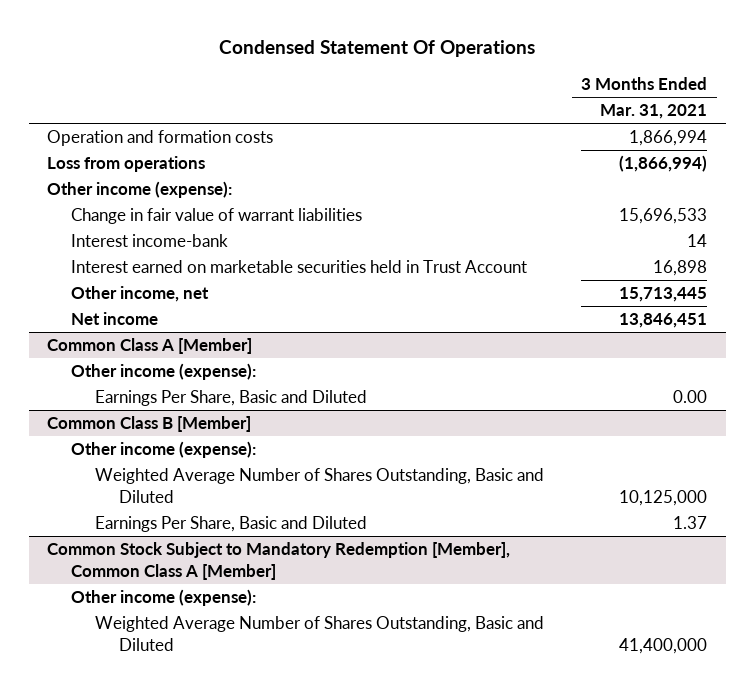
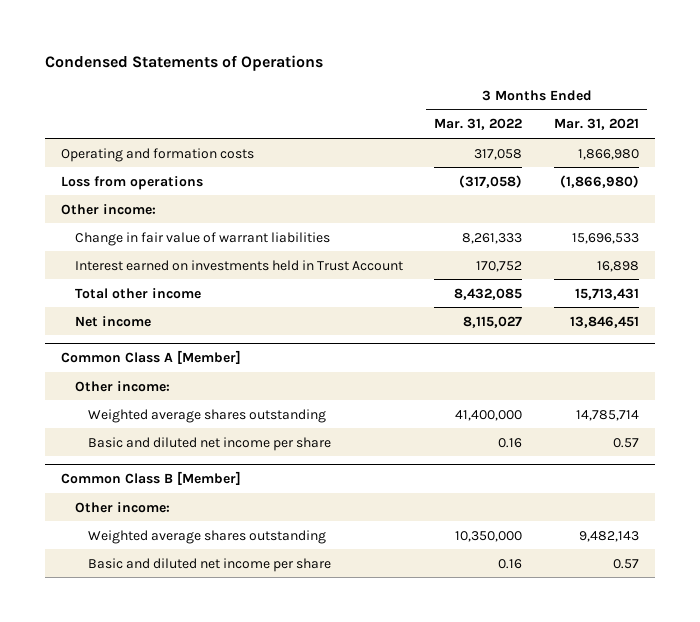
- Condensed Statement Of Operations
+ Condensed Statements of Operations
- | 3 Months Ended Mar. 31, 2021
+ | 3 Months Ended Mar. 31, 2022 | 3 Months Ended Mar. 31, 2021
- Operation and formation costs | 1,866,994
- Loss from operations | (1,866,994)
- Other income (expense):
+ Operating and formation costs | 317,058 | 1,866,980
+ Loss from operations | (317,058) | (1,866,980)
+ Other income:
- Interest income-bank | 14
- Interest earned on marketable securities held in Trust Account | 16,898
- Other income, net | 15,713,445
+ Interest earned on investments held in Trust Account | 170,752 | 16,898
+ Total other income | 8,432,085 | 15,713,431
@ Common Class A [Member]
- Other income (expense):
- Earnings Per Share, Basic and Diluted | 0.00
+ Other income:
+ Weighted average shares outstanding | 41,400,000 | 14,785,714
+ Basic and diluted net income per share | 0.16 | 0.57
@ Common Class B [Member]
- Other income (expense):
- Weighted Average Number of Shares Outstanding, Basic and Diluted | 10,125,000
- Earnings Per Share, Basic and Diluted | 1.37
- Common Stock Subject to Mandatory Redemption [Member], Common Class A [Member]
- Other income (expense):
- Weighted Average Number of Shares Outstanding, Basic and Diluted | 41,400,000
@ Common Class B [Member]
+ Other income:
+ Weighted average shares outstanding | 10,350,000 | 9,482,143
+ Basic and diluted net income per share | 0.16 | 0.57

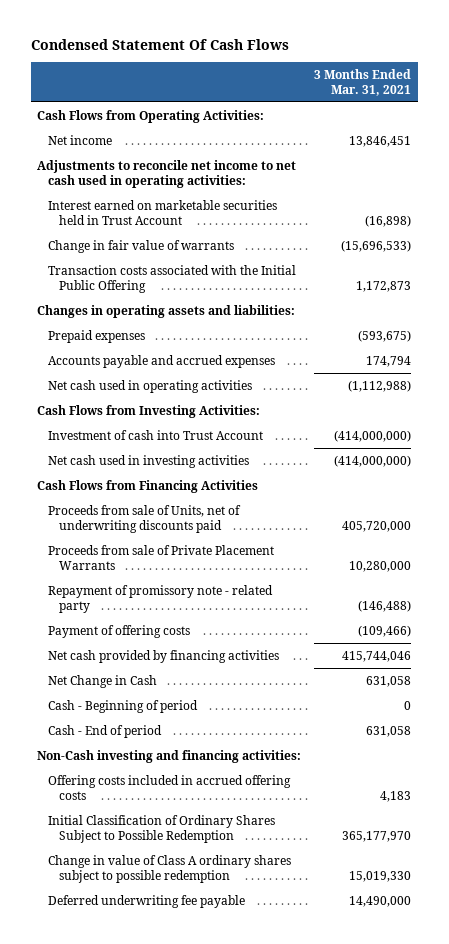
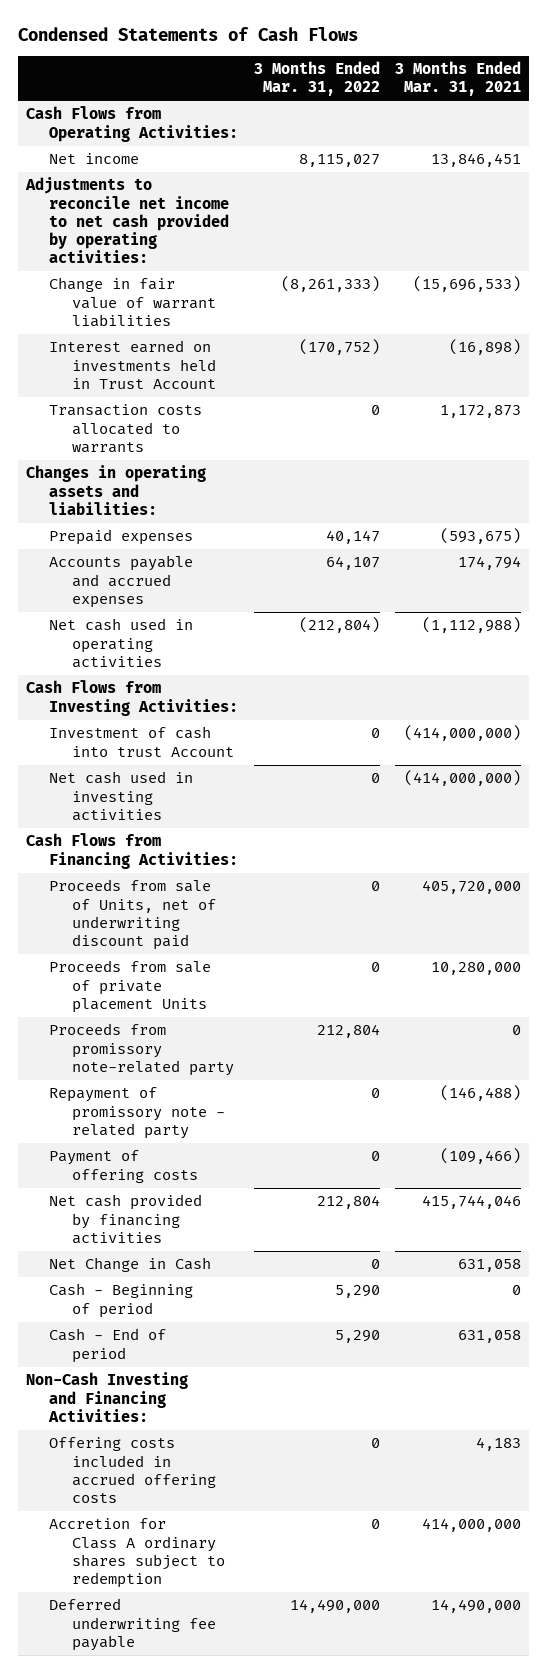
- Condensed Statement Of Cash Flows
+ Condensed Statements of Cash Flows
- | 3 Months Ended Mar. 31, 2021
+ | 3 Months Ended Mar. 31, 2022 | 3 Months Ended Mar. 31, 2021
- Adjustments to reconcile net income to net cash used in operating activities:
- Interest earned on marketable securities held in Trust Account | (16,898)
- Change in fair value of warrants | (15,696,533)
- Transaction costs associated with the Initial Public Offering | 1,172,873
+ Adjustments to reconcile net income to net cash provided by operating activities:
+ Change in fair value of warrant liabilities | (8,261,333) | (15,696,533)
+ Interest earned on investments held in Trust Account | (170,752) | (16,898)
+ Transaction costs allocated to warrants | 0 | 1,172,873
- Investment of cash into Trust Account | (414,000,000)
+ Investment of cash into trust Account | 0 | (414,000,000)
- Cash Flows from Financing Activities
- Proceeds from sale of Units, net of underwriting discounts paid | 405,720,000
- Proceeds from sale of Private Placement Warrants | 10,280,000
+ Cash Flows from Financing Activities:
+ Proceeds from sale of Units, net of underwriting discount paid | 0 | 405,720,000
+ Proceeds from sale of private placement Units | 0 | 10,280,000
+ Proceeds from promissory note-related party | 212,804 | 0
- Non-Cash investing and financing activities:
+ Non-Cash Investing and Financing Activities:
- Initial Classification of Ordinary Shares Subject to Possible Redemption | 365,177,970
- Change in value of Class A ordinary shares subject to possible redemption | 15,019,330
+ Accretion for Class A ordinary shares subject to redemption | 0 | 414,000,000

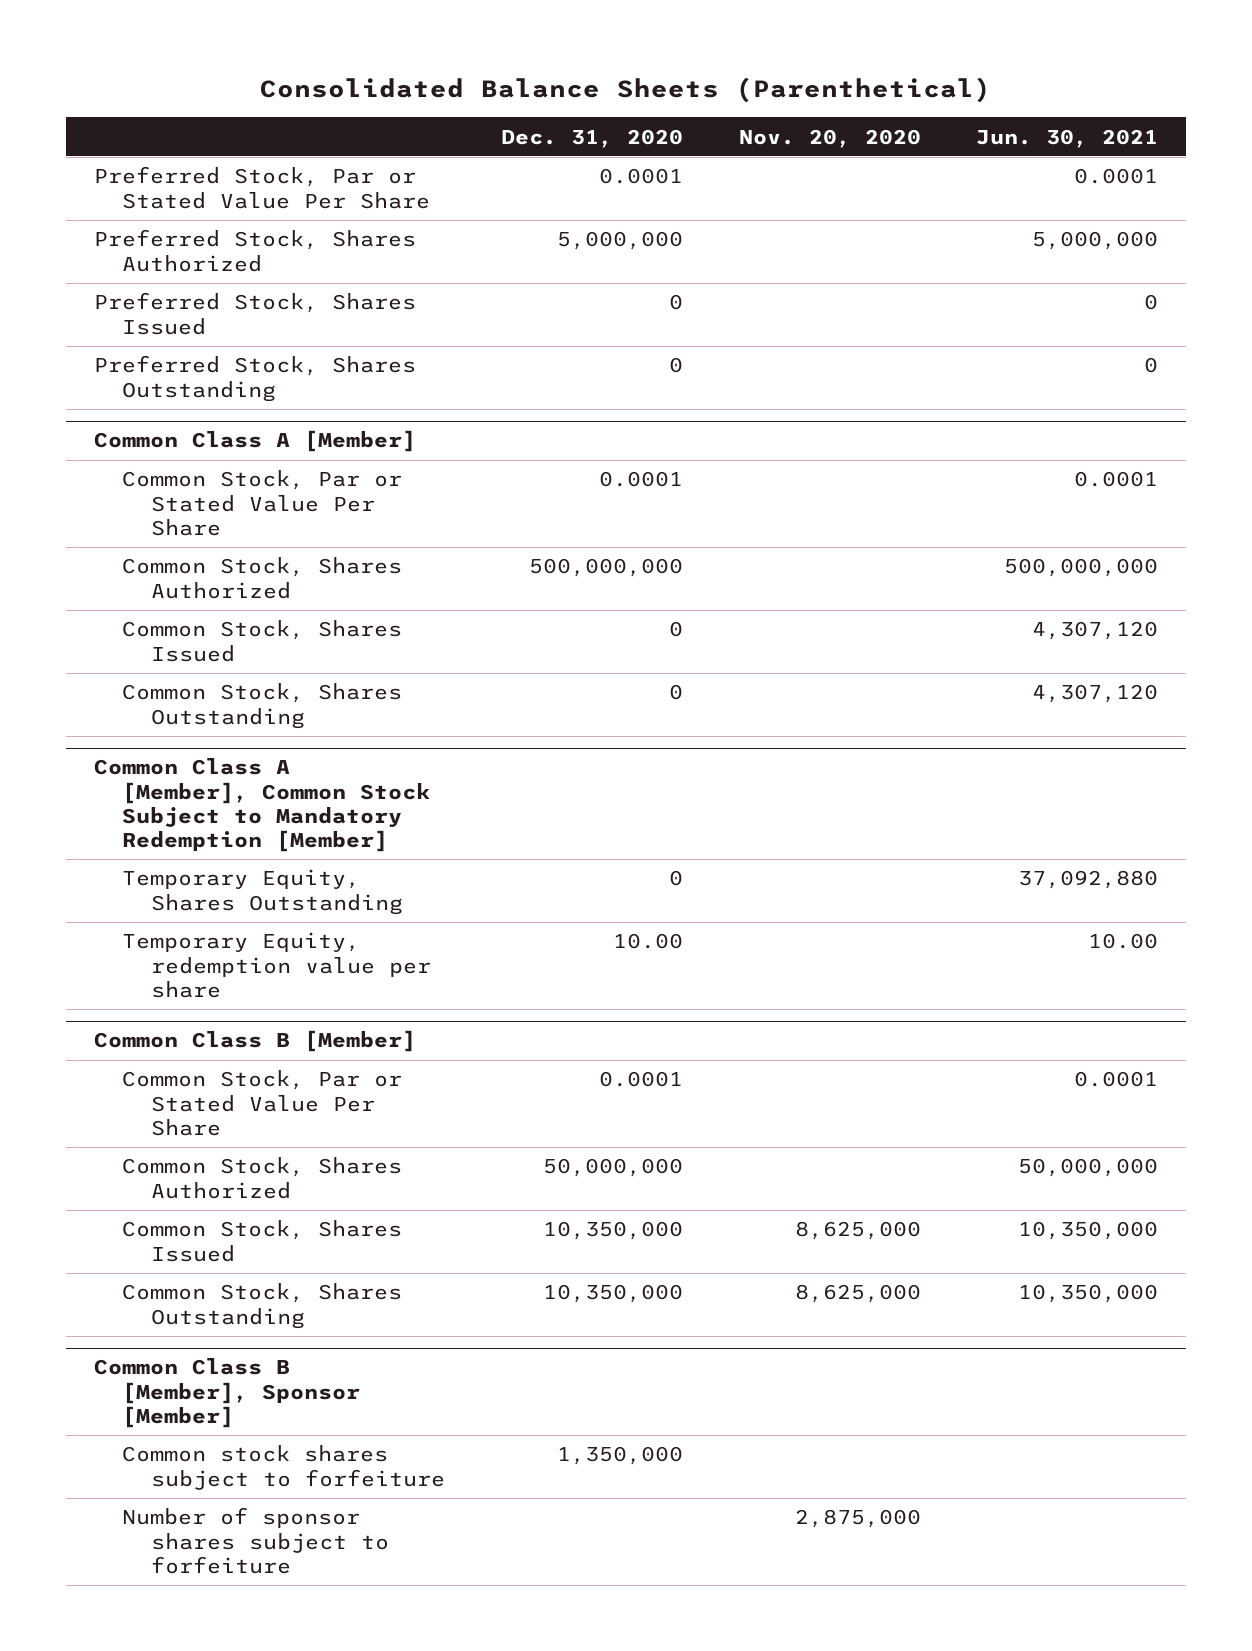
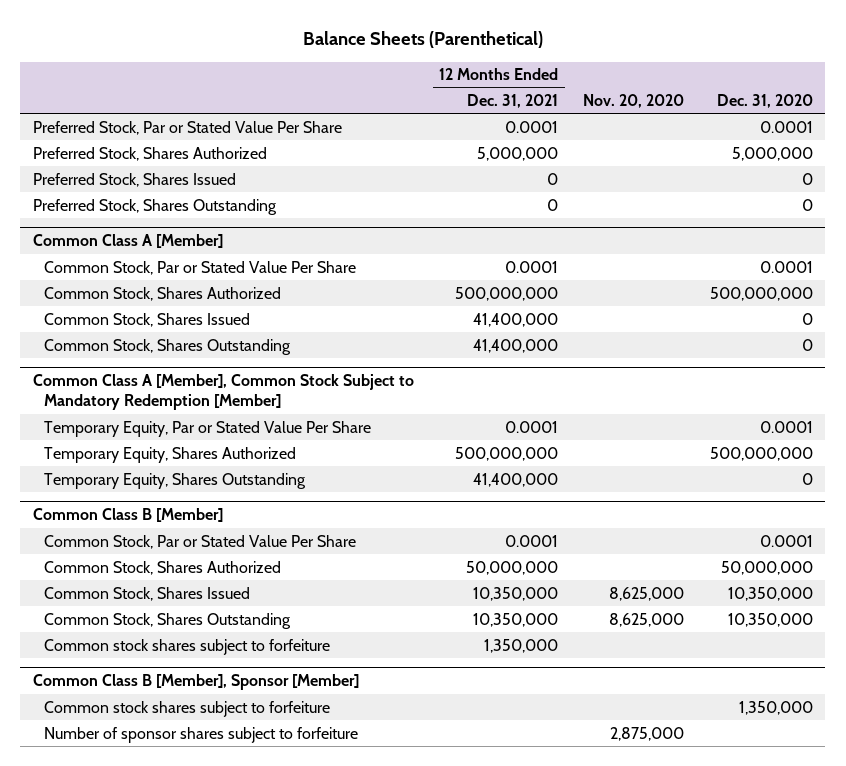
- Consolidated Balance Sheets (Parenthetical)
+ Balance Sheets (Parenthetical)
- | Dec. 31, 2020 | Nov. 20, 2020 | Jun. 30, 2021
+ | 12 Months Ended Dec. 31, 2021 | Nov. 20, 2020 | Dec. 31, 2020
@ Common Class A [Member], Common Stock Subject to Mandatory Redemption [Member]
+ Temporary Equity, Par or Stated Value Per Share | 0.0001 | | 0.0001
+ Temporary Equity, Shares Authorized | 500,000,000 | | 500,000,000
- Temporary Equity, redemption value per share | 10.00 | | 10.00
@ Common Class B [Member]
+ Common stock shares subject to forfeiture | 1,350,000 | |

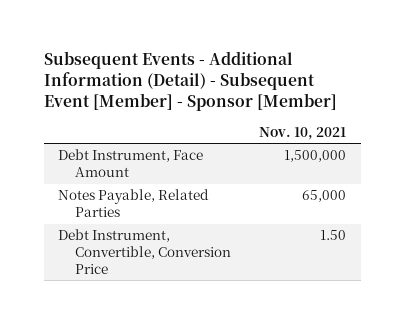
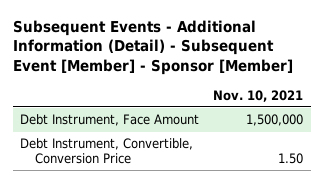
- Notes Payable, Related Parties | 65,000

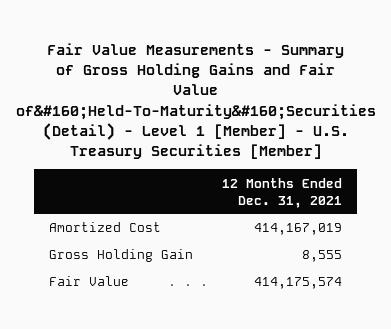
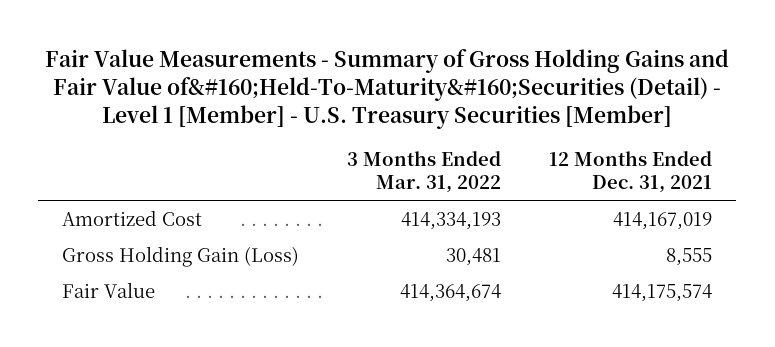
- | 12 Months Ended Dec. 31, 2021
+ | 3 Months Ended Mar. 31, 2022 | 12 Months Ended Dec. 31, 2021
- Gross Holding Gain | 8,555
+ Gross Holding Gain (Loss) | 30,481 | 8,555

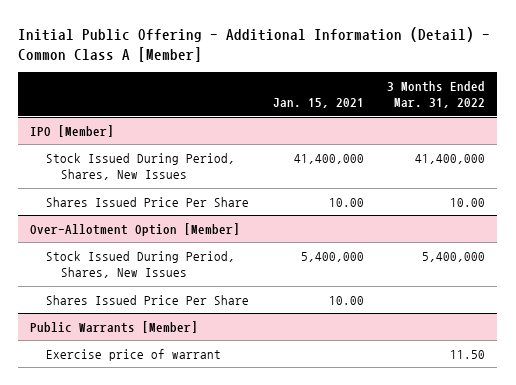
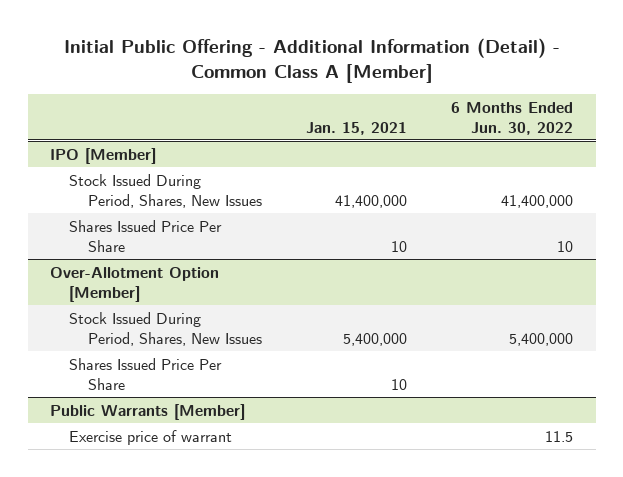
- | Jan. 15, 2021 | 3 Months Ended Mar. 31, 2022
+ | Jan. 15, 2021 | 6 Months Ended Jun. 30, 2022
@ IPO [Member]
- Shares Issued Price Per Share | 10.00 | 10.00
+ Shares Issued Price Per Share | 10 | 10
@ Over-Allotment Option [Member]
- Shares Issued Price Per Share | 10.00 |
+ Shares Issued Price Per Share | 10 |

